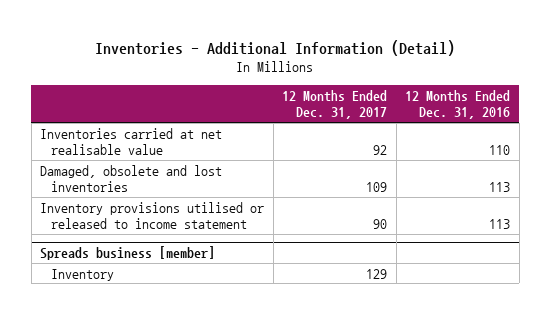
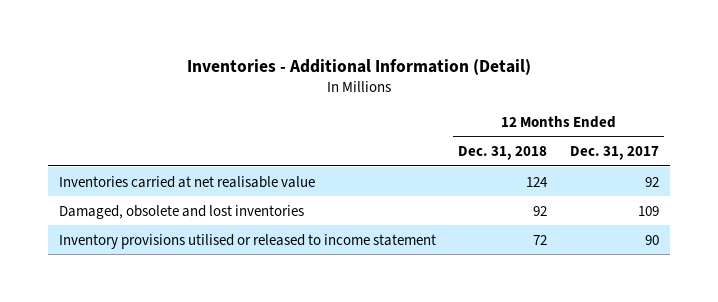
- | 12 Months Ended Dec. 31, 2017 | 12 Months Ended Dec. 31, 2016
+ | 12 Months Ended Dec. 31, 2018 | 12 Months Ended Dec. 31, 2017
- Spreads business [member]
- Inventory | 129 |

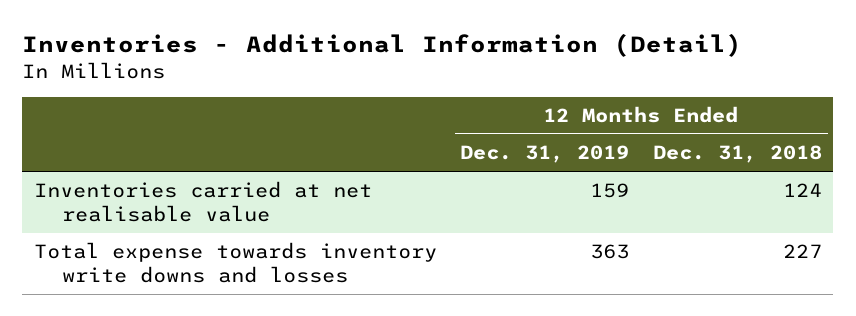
- | 12 Months Ended Dec. 31, 2018 | 12 Months Ended Dec. 31, 2017
+ | 12 Months Ended Dec. 31, 2019 | 12 Months Ended Dec. 31, 2018
- Damaged, obsolete and lost inventories | 92 | 109
- Inventory provisions utilised or released to income statement | 72 | 90
+ Total expense towards inventory write downs and losses | 363 | 227

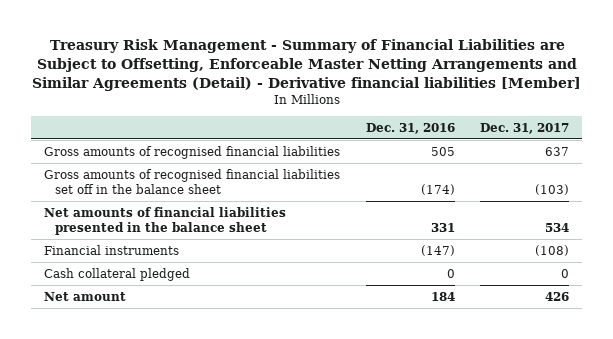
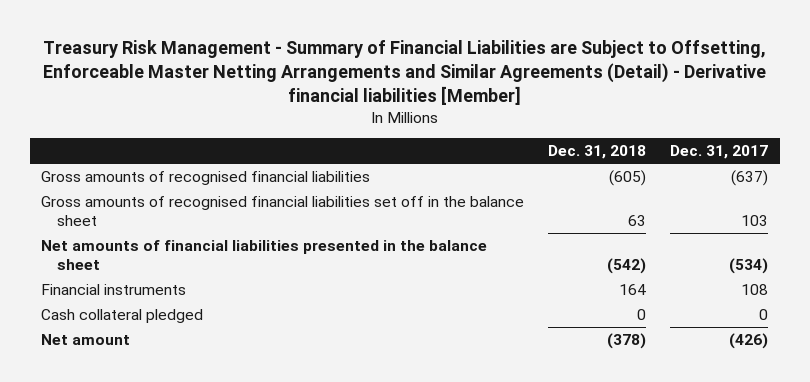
- | Dec. 31, 2016 | Dec. 31, 2017
+ | Dec. 31, 2018 | Dec. 31, 2017
- Gross amounts of recognised financial liabilities | 505 | 637
- Gross amounts of recognised financial liabilities set off in the balance sheet | (174) | (103)
- Net amounts of financial liabilities presented in the balance sheet | 331 | 534
- Financial instruments | (147) | (108)
+ Gross amounts of recognised financial liabilities | (605) | (637)
+ Gross amounts of recognised financial liabilities set off in the balance sheet | 63 | 103
+ Net amounts of financial liabilities presented in the balance sheet | (542) | (534)
+ Financial instruments | 164 | 108
- Net amount | 184 | 426
+ Net amount | (378) | (426)

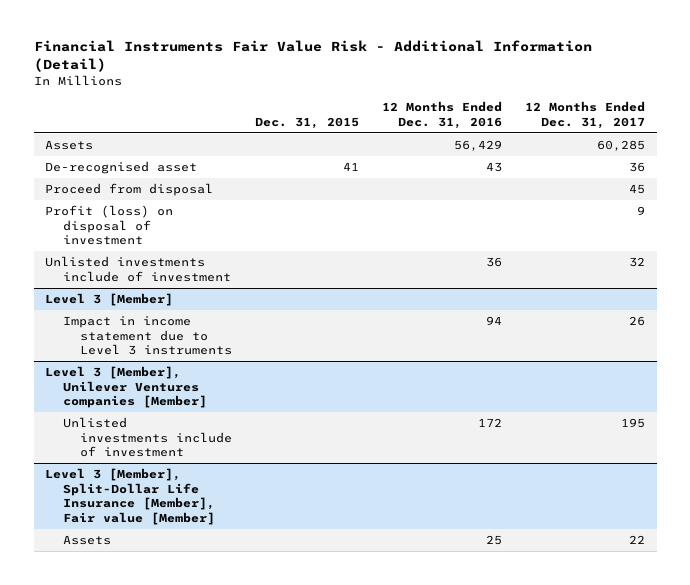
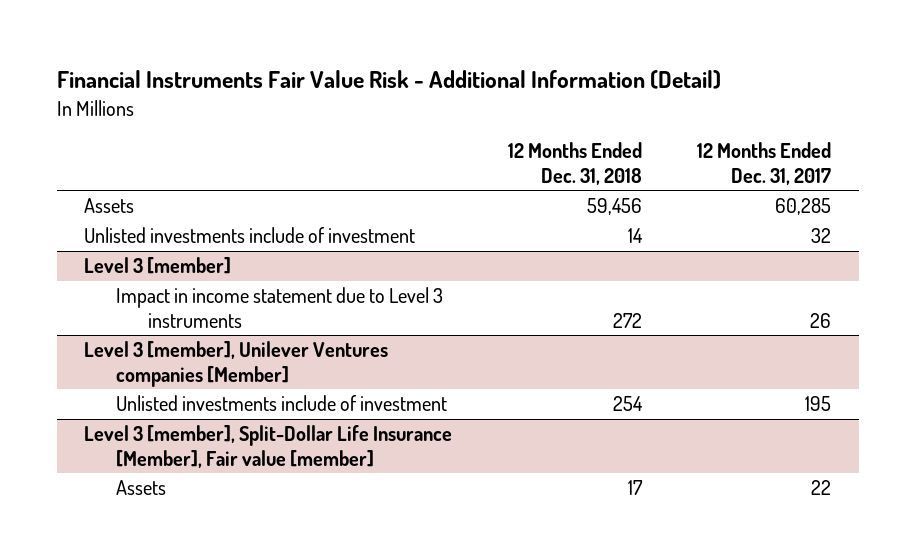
- | Dec. 31, 2015 | 12 Months Ended Dec. 31, 2016 | 12 Months Ended Dec. 31, 2017
+ | 12 Months Ended Dec. 31, 2018 | 12 Months Ended Dec. 31, 2017
- De-recognised asset | 41 | 43 | 36
- Proceed from disposal | | | 45
- Profit (loss) on disposal of investment | | | 9
- Level 3 [Member]
+ Level 3 [member]
- Level 3 [Member], Unilever Ventures companies [Member]
+ Level 3 [member], Unilever Ventures companies [Member]
- Level 3 [Member], Split-Dollar Life Insurance [Member], Fair value [Member]
+ Level 3 [member], Split-Dollar Life Insurance [Member], Fair value [member]

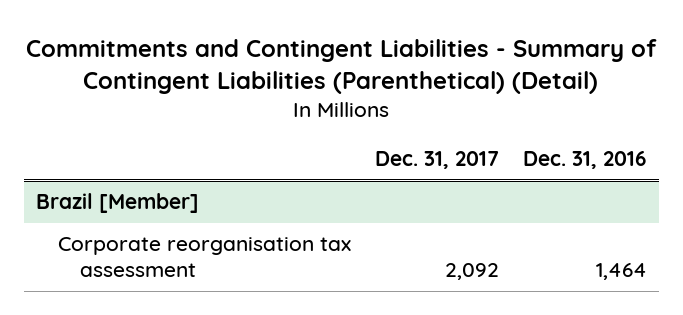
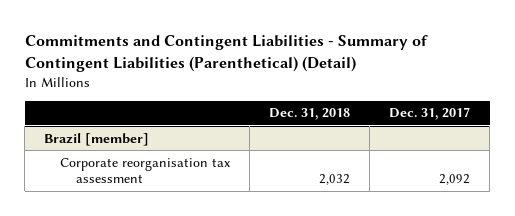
- | Dec. 31, 2017 | Dec. 31, 2016
+ | Dec. 31, 2018 | Dec. 31, 2017
- Brazil [Member]
+ Brazil [member]

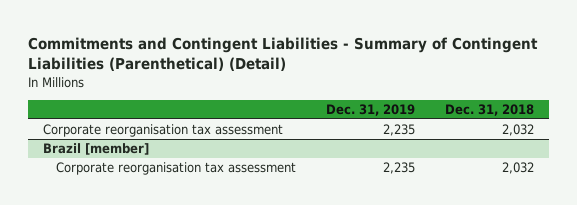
- | Dec. 31, 2018 | Dec. 31, 2017
+ | Dec. 31, 2019 | Dec. 31, 2018
+ Corporate reorganisation tax assessment | 2,235 | 2,032

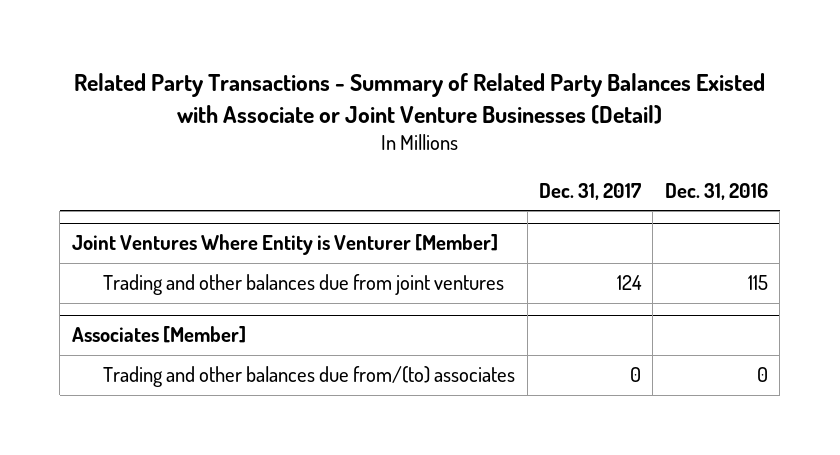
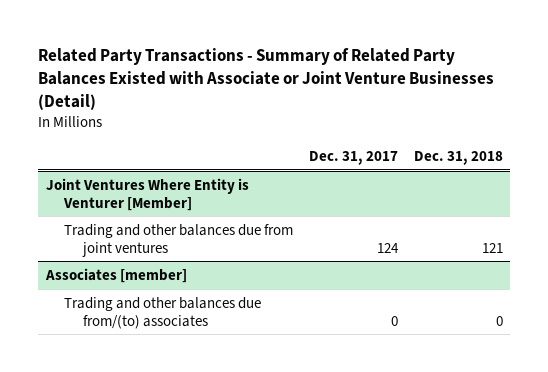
- | Dec. 31, 2017 | Dec. 31, 2016
+ | Dec. 31, 2017 | Dec. 31, 2018
- Associates [Member]
+ Associates [member]

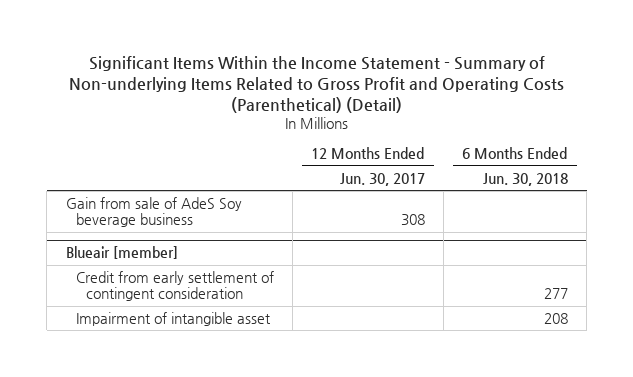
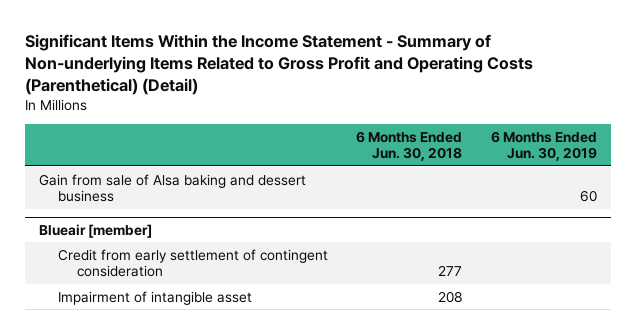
- | 12 Months Ended Jun. 30, 2017 | 6 Months Ended Jun. 30, 2018
+ | 6 Months Ended Jun. 30, 2018 | 6 Months Ended Jun. 30, 2019
- Gain from sale of AdeS Soy beverage business | 308 |
+ Gain from sale of Alsa baking and dessert business | | 60

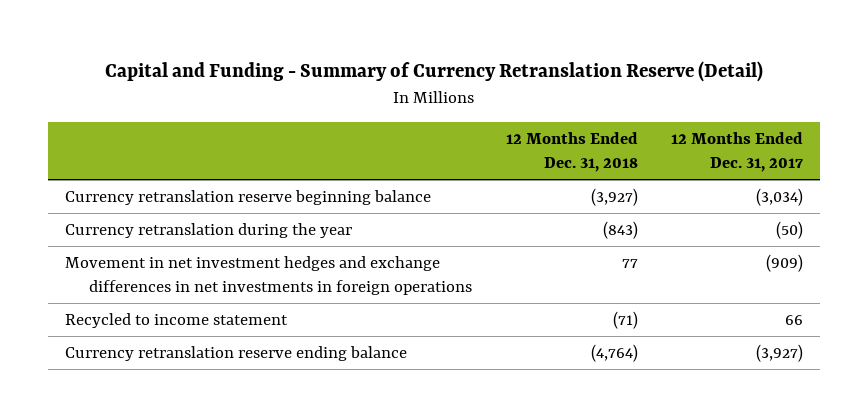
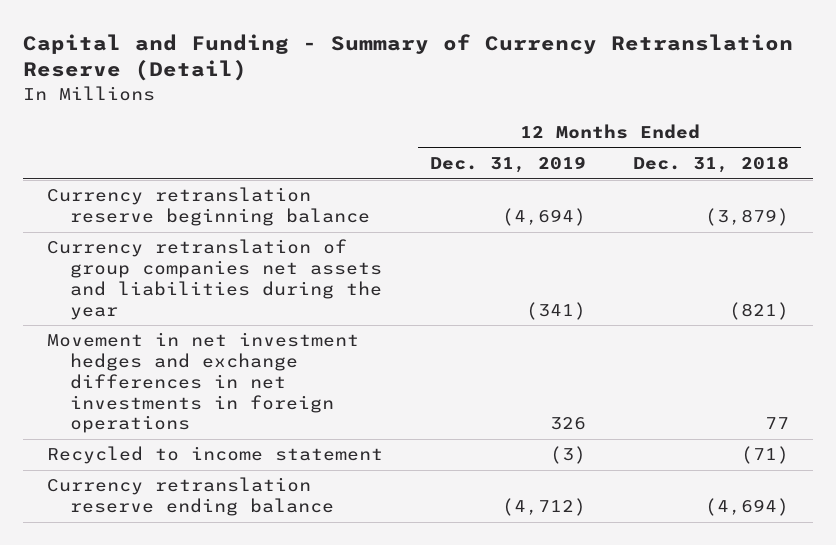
- | 12 Months Ended Dec. 31, 2018 | 12 Months Ended Dec. 31, 2017
+ | 12 Months Ended Dec. 31, 2019 | 12 Months Ended Dec. 31, 2018
- Currency retranslation reserve beginning balance | (3,927) | (3,034)
- Currency retranslation during the year | (843) | (50)
+ Currency retranslation reserve beginning balance | (4,694) | (3,879)
+ Currency retranslation of group companies net assets and liabilities during the year | (341) | (821)
- Currency retranslation reserve ending balance | (4,764) | (3,927)
+ Currency retranslation reserve ending balance | (4,712) | (4,694)

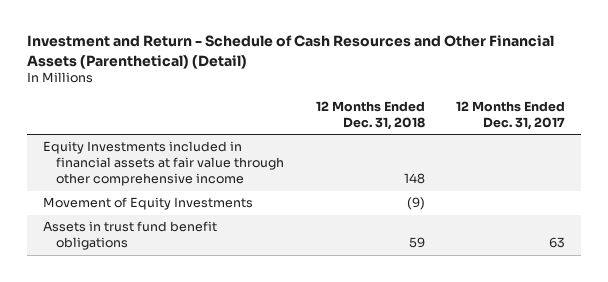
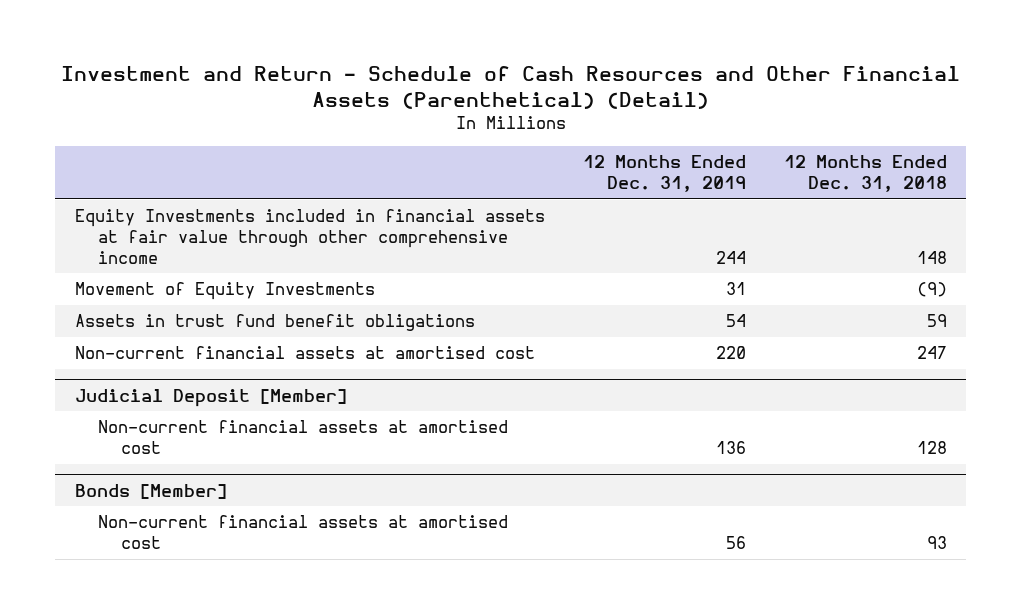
- | 12 Months Ended Dec. 31, 2018 | 12 Months Ended Dec. 31, 2017
+ | 12 Months Ended Dec. 31, 2019 | 12 Months Ended Dec. 31, 2018
+ Non-current financial assets at amortised cost | 220 | 247
+ Judicial Deposit [Member]
+ Non-current financial assets at amortised cost | 136 | 128
+ Bonds [Member]
+ Non-current financial assets at amortised cost | 56 | 93

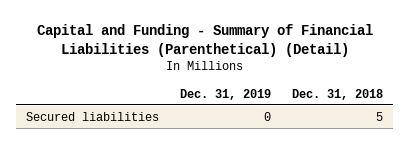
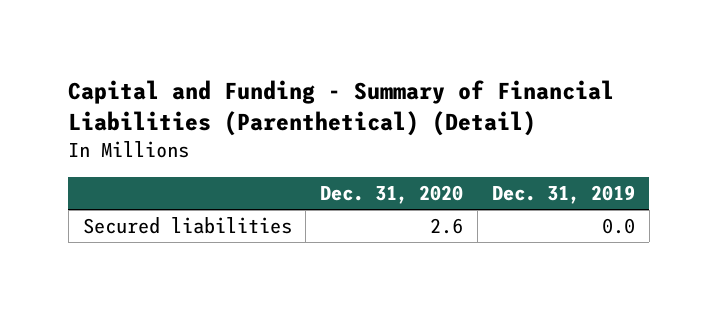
- | Dec. 31, 2019 | Dec. 31, 2018
+ | Dec. 31, 2020 | Dec. 31, 2019
- Secured liabilities | 0 | 5
+ Secured liabilities | 2.6 | 0.0

